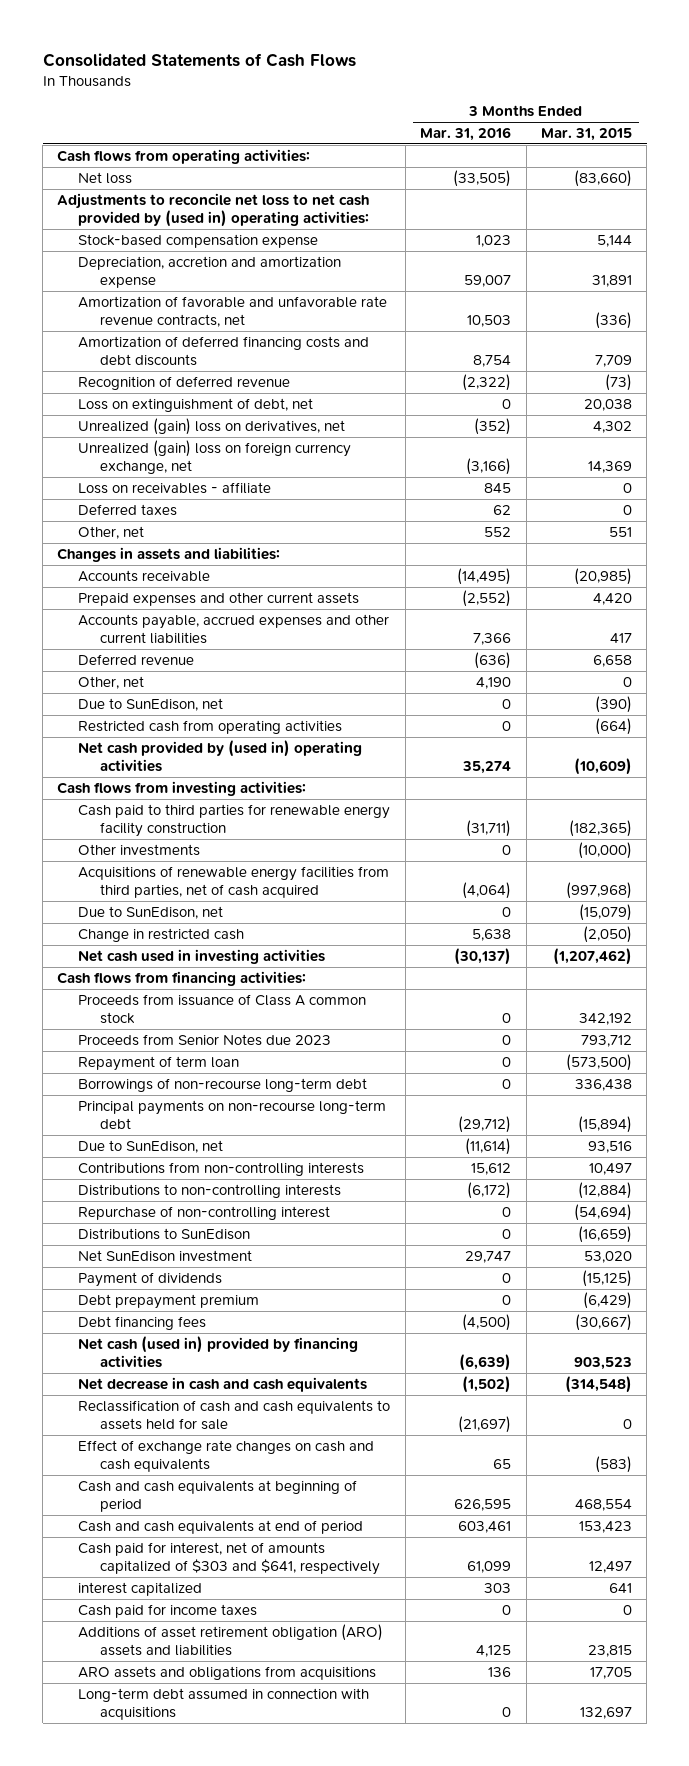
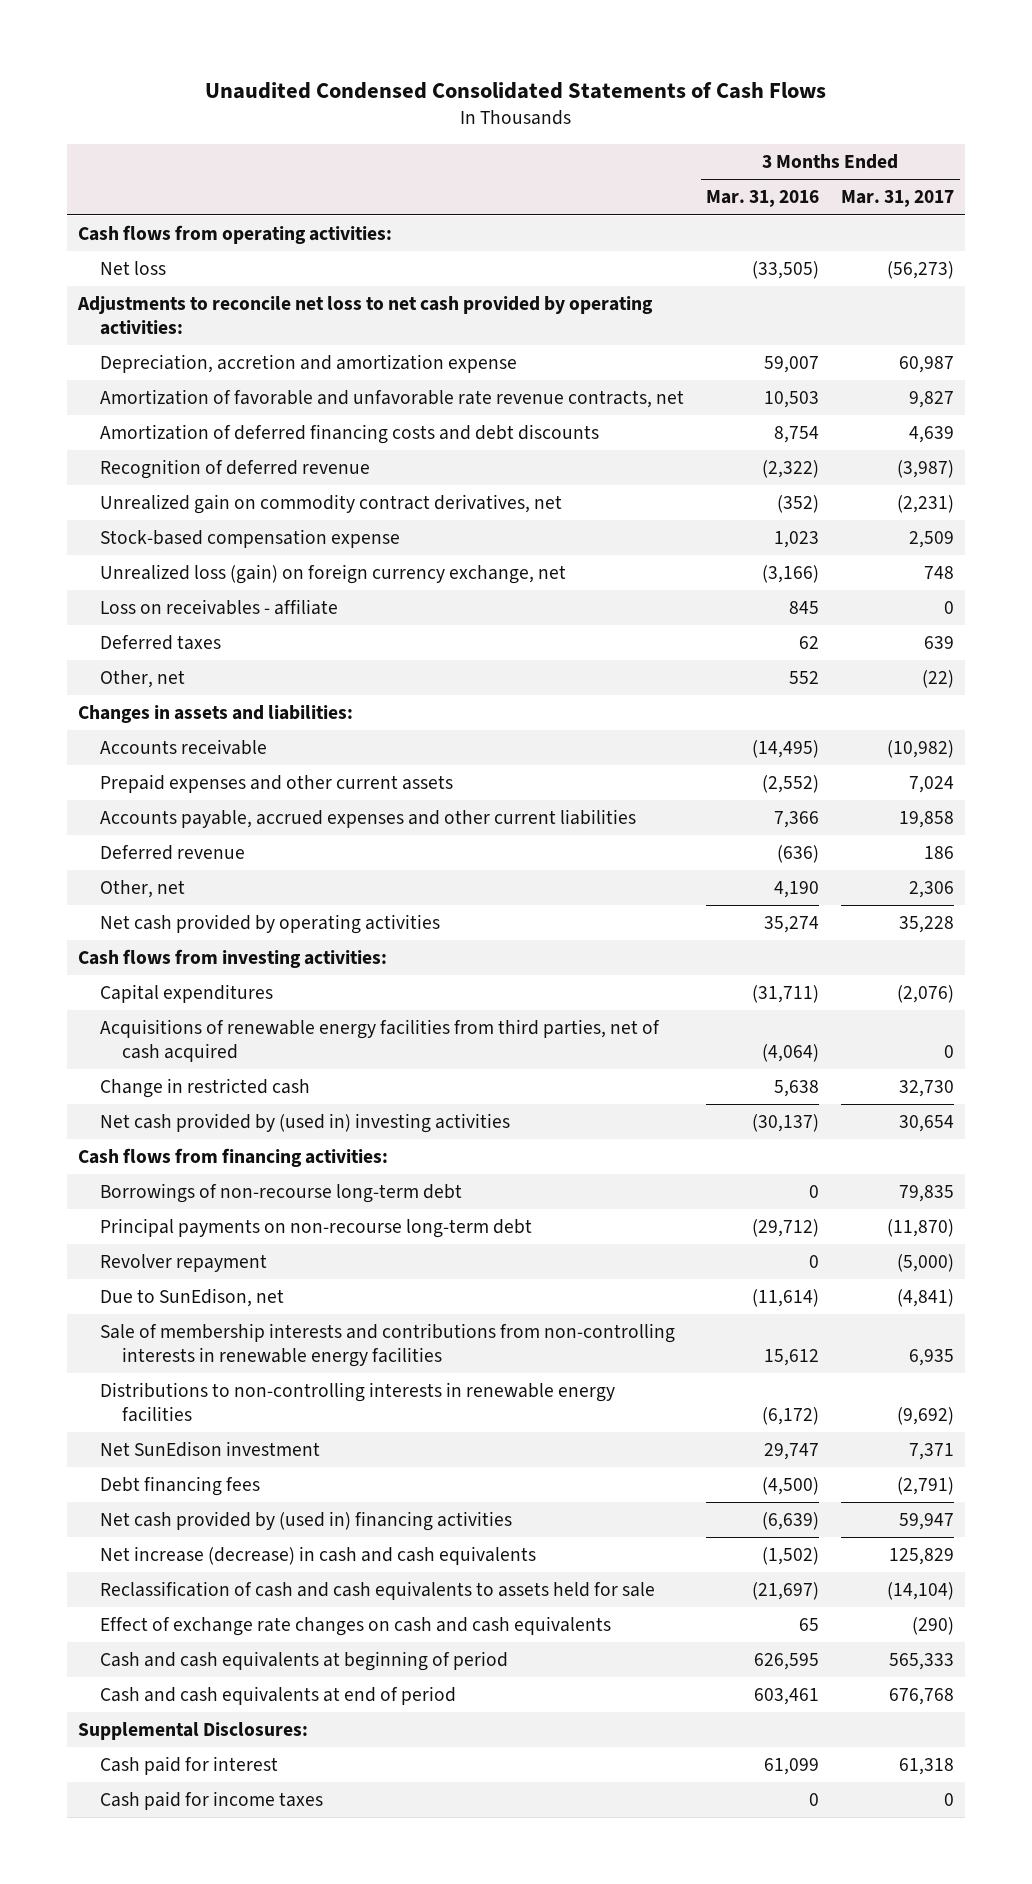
- Consolidated Statements of Cash Flows
+ Unaudited Condensed Consolidated Statements of Cash Flows
- | 3 Months Ended Mar. 31, 2016 | 3 Months Ended Mar. 31, 2015
+ | 3 Months Ended Mar. 31, 2016 | 3 Months Ended Mar. 31, 2017
- Adjustments to reconcile net loss to net cash provided by (used in) operating activities:
+ Adjustments to reconcile net loss to net cash provided by operating activities:
- Loss on extinguishment of debt, net | 0 | 20,038
- Unrealized (gain) loss on derivatives, net | (352) | 4,302
- Unrealized (gain) loss on foreign currency exchange, net | (3,166) | 14,369
+ Unrealized gain on commodity contract derivatives, net | (352) | (2,231)
moved down: Stock-based compensation expense | 1,023 | 2,509
+ Unrealized loss (gain) on foreign currency exchange, net | (3,166) | 748
- Due to SunEdison, net | 0 | (390)
- Restricted cash from operating activities | 0 | (664)
- Net cash provided by (used in) operating activities | 35,274 | (10,609)
+ Net cash provided by operating activities | 35,274 | 35,228
- Cash paid to third parties for renewable energy facility construction | (31,711) | (182,365)
- Other investments | 0 | (10,000)
+ Capital expenditures | (31,711) | (2,076)
- Due to SunEdison, net | 0 | (15,079)
- Net cash used in investing activities | (30,137) | (1,207,462)
+ Net cash provided by (used in) investing activities | (30,137) | 30,654
- Proceeds from issuance of Class A common stock | 0 | 342,192
- Proceeds from Senior Notes due 2023 | 0 | 793,712
- Repayment of term loan | 0 | (573,500)
+ Revolver repayment | 0 | (5,000)
- Contributions from non-controlling interests | 15,612 | 10,497
- Distributions to non-controlling interests | (6,172) | (12,884)
- Repurchase of non-controlling interest | 0 | (54,694)
- Distributions to SunEdison | 0 | (16,659)
+ Sale of membership interests and contributions from non-controlling interests in renewable energy facilities | 15,612 | 6,935
+ Distributions to non-controlling interests in renewable energy facilities | (6,172) | (9,692)
- Payment of dividends | 0 | (15,125)
- Debt prepayment premium | 0 | (6,429)
- Net cash (used in) provided by financing activities | (6,639) | 903,523
- Net decrease in cash and cash equivalents | (1,502) | (314,548)
+ Net cash provided by (used in) financing activities | (6,639) | 59,947
+ Net increase (decrease) in cash and cash equivalents | (1,502) | 125,829
- Cash paid for interest, net of amounts capitalized of $303 and $641, respectively | 61,099 | 12,497
- interest capitalized | 303 | 641
+ Supplemental Disclosures:
+ Cash paid for interest | 61,099 | 61,318
- Additions of asset retirement obligation (ARO) assets and liabilities | 4,125 | 23,815
- ARO assets and obligations from acquisitions | 136 | 17,705
- Long-term debt assumed in connection with acquisitions | 0 | 132,697

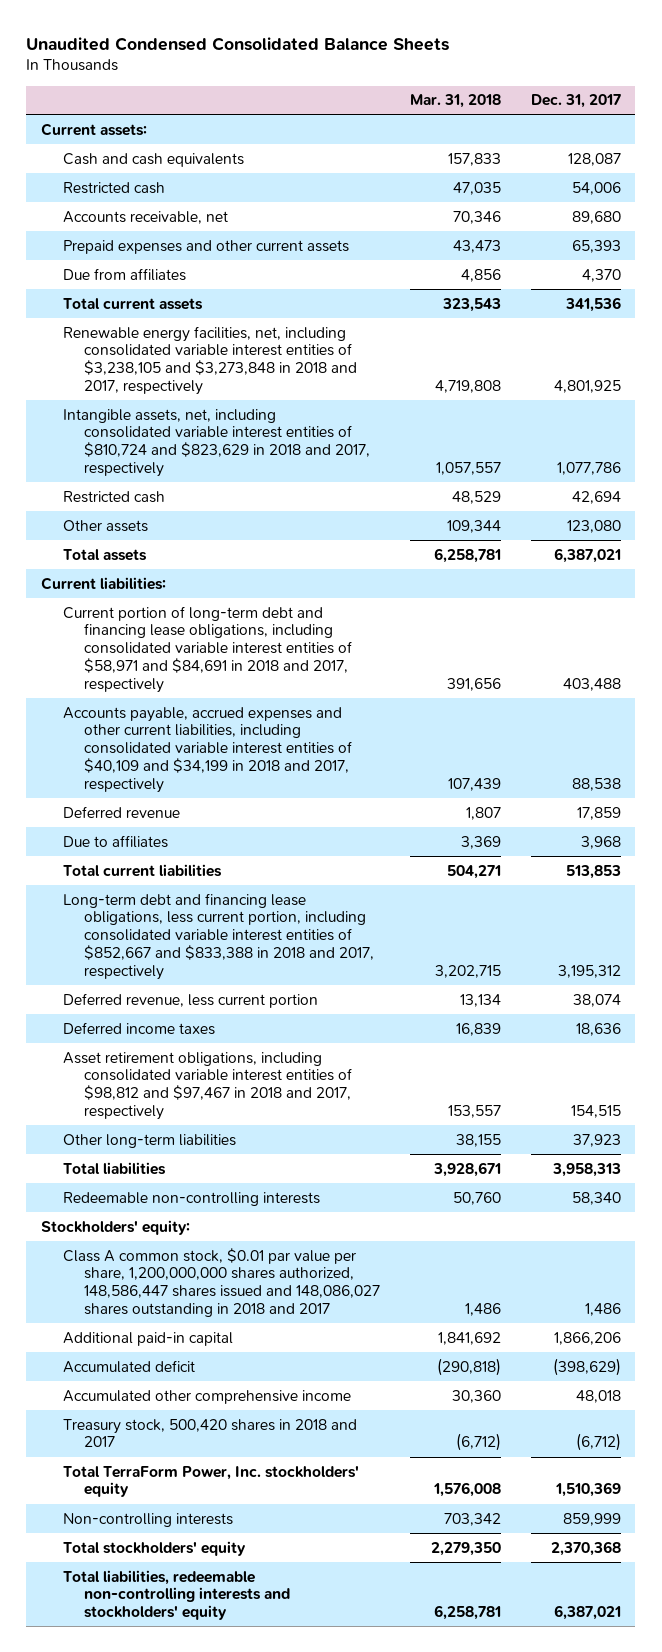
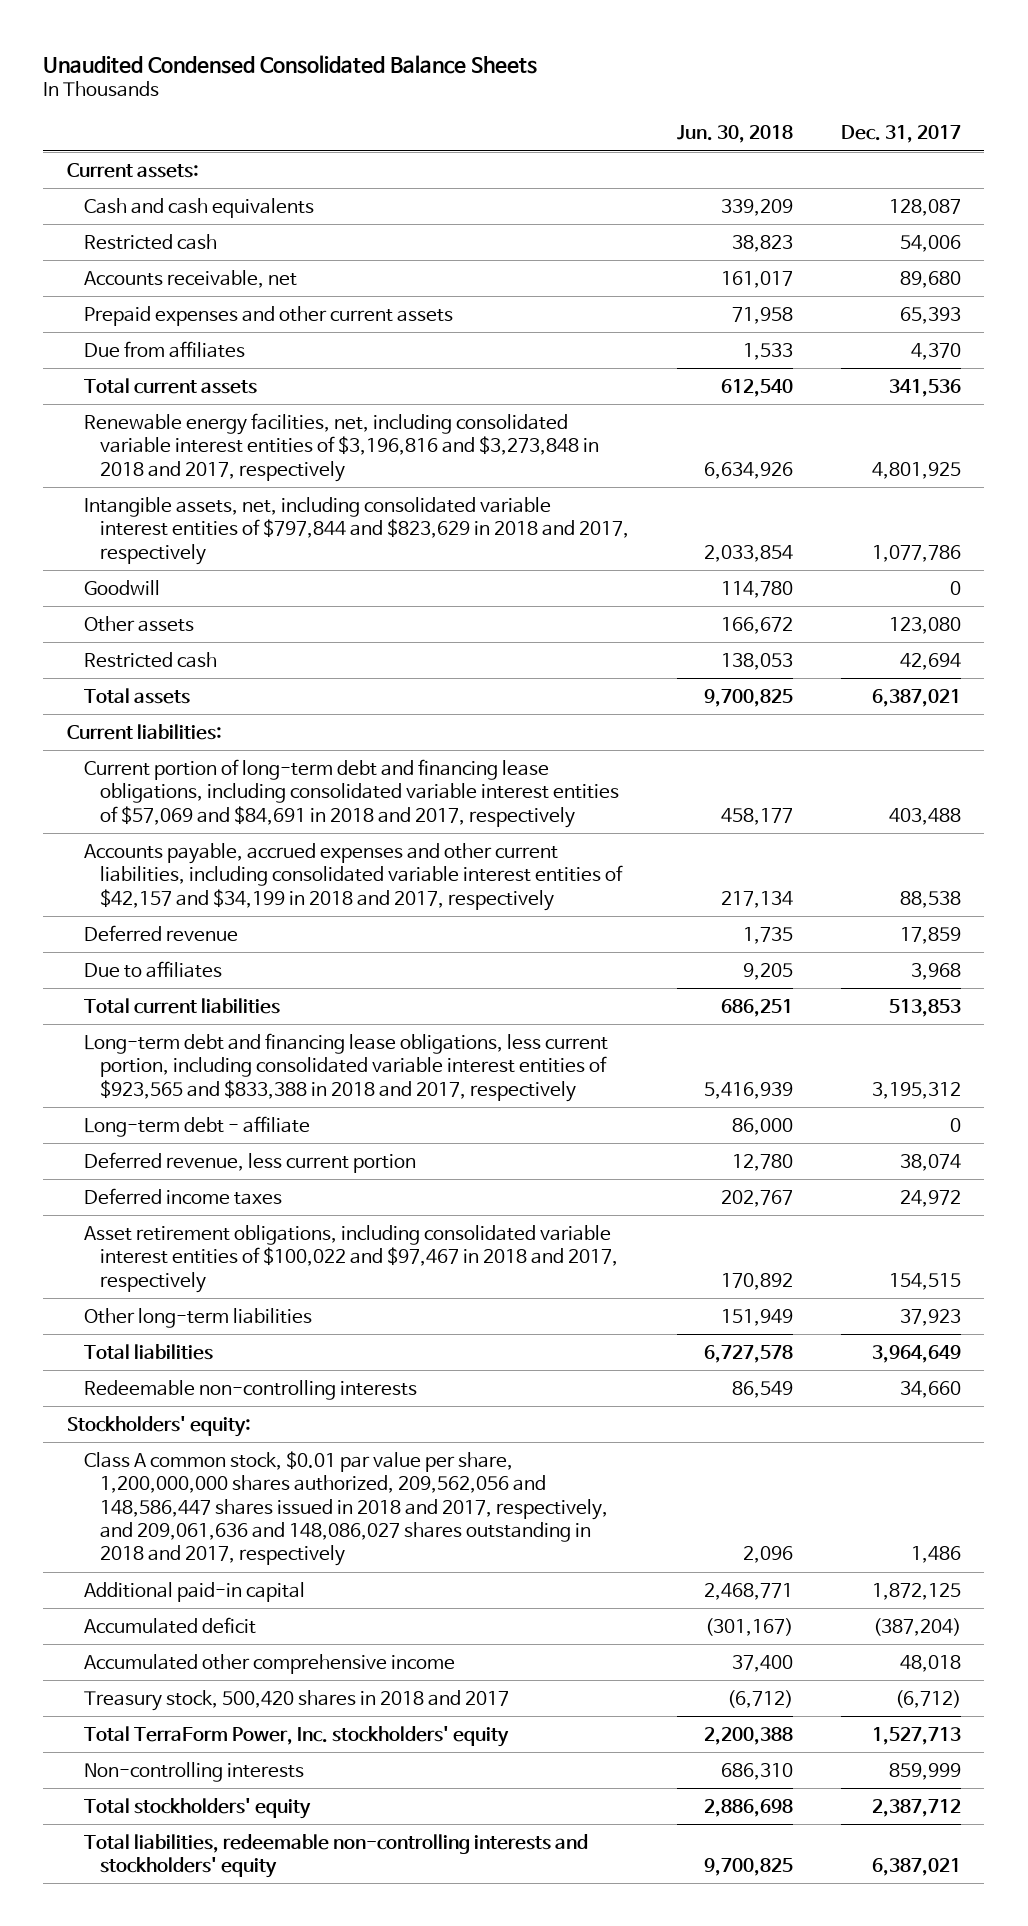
- | Mar. 31, 2018 | Dec. 31, 2017
+ | Jun. 30, 2018 | Dec. 31, 2017
- Renewable energy facilities, net, including consolidated variable interest entities of $3,238,105 and $3,273,848 in 2018 and 2017, respectively | 4,719,808 | 4,801,925
- Intangible assets, net, including consolidated variable interest entities of $810,724 and $823,629 in 2018 and 2017, respectively | 1,057,557 | 1,077,786
+ Renewable energy facilities, net, including consolidated variable interest entities of $3,196,816 and $3,273,848 in 2018 and 2017, respectively | 6,634,926 | 4,801,925
+ Intangible assets, net, including consolidated variable interest entities of $797,844 and $823,629 in 2018 and 2017, respectively | 2,033,854 | 1,077,786
+ Goodwill | 114,780 | 0
moved down: Restricted cash | 138,053 | 42,694
- Current portion of long-term debt and financing lease obligations, including consolidated variable interest entities of $58,971 and $84,691 in 2018 and 2017, respectively | 391,656 | 403,488
- Accounts payable, accrued expenses and other current liabilities, including consolidated variable interest entities of $40,109 and $34,199 in 2018 and 2017, respectively | 107,439 | 88,538
+ Current portion of long-term debt and financing lease obligations, including consolidated variable interest entities of $57,069 and $84,691 in 2018 and 2017, respectively | 458,177 | 403,488
+ Accounts payable, accrued expenses and other current liabilities, including consolidated variable interest entities of $42,157 and $34,199 in 2018 and 2017, respectively | 217,134 | 88,538
- Long-term debt and financing lease obligations, less current portion, including consolidated variable interest entities of $852,667 and $833,388 in 2018 and 2017, respectively | 3,202,715 | 3,195,312
+ Long-term debt and financing lease obligations, less current portion, including consolidated variable interest entities of $923,565 and $833,388 in 2018 and 2017, respectively | 5,416,939 | 3,195,312
+ Long-term debt - affiliate | 86,000 | 0
- Deferred income taxes | 16,839 | 18,636
- Asset retirement obligations, including consolidated variable interest entities of $98,812 and $97,467 in 2018 and 2017, respectively | 153,557 | 154,515
+ Deferred income taxes | 202,767 | 24,972
+ Asset retirement obligations, including consolidated variable interest entities of $100,022 and $97,467 in 2018 and 2017, respectively | 170,892 | 154,515
- Total liabilities | 3,928,671 | 3,958,313
- Redeemable non-controlling interests | 50,760 | 58,340
+ Total liabilities | 6,727,578 | 3,964,649
+ Redeemable non-controlling interests | 86,549 | 34,660
- Class A common stock, $0.01 par value per share, 1,200,000,000 shares authorized, 148,586,447 shares issued and 148,086,027 shares outstanding in 2018 and 2017 | 1,486 | 1,486
- Additional paid-in capital | 1,841,692 | 1,866,206
- Accumulated deficit | (290,818) | (398,629)
+ Class A common stock, $0.01 par value per share, 1,200,000,000 shares authorized, 209,562,056 and 148,586,447 shares issued in 2018 and 2017, respectively, and 209,061,636 and 148,086,027 shares outstanding in 2018 and 2017, respectively | 2,096 | 1,486
+ Additional paid-in capital | 2,468,771 | 1,872,125
+ Accumulated deficit | (301,167) | (387,204)
- Total TerraForm Power, Inc. stockholders' equity | 1,576,008 | 1,510,369
+ Total TerraForm Power, Inc. stockholders' equity | 2,200,388 | 1,527,713
- Total stockholders' equity | 2,279,350 | 2,370,368
+ Total stockholders' equity | 2,886,698 | 2,387,712

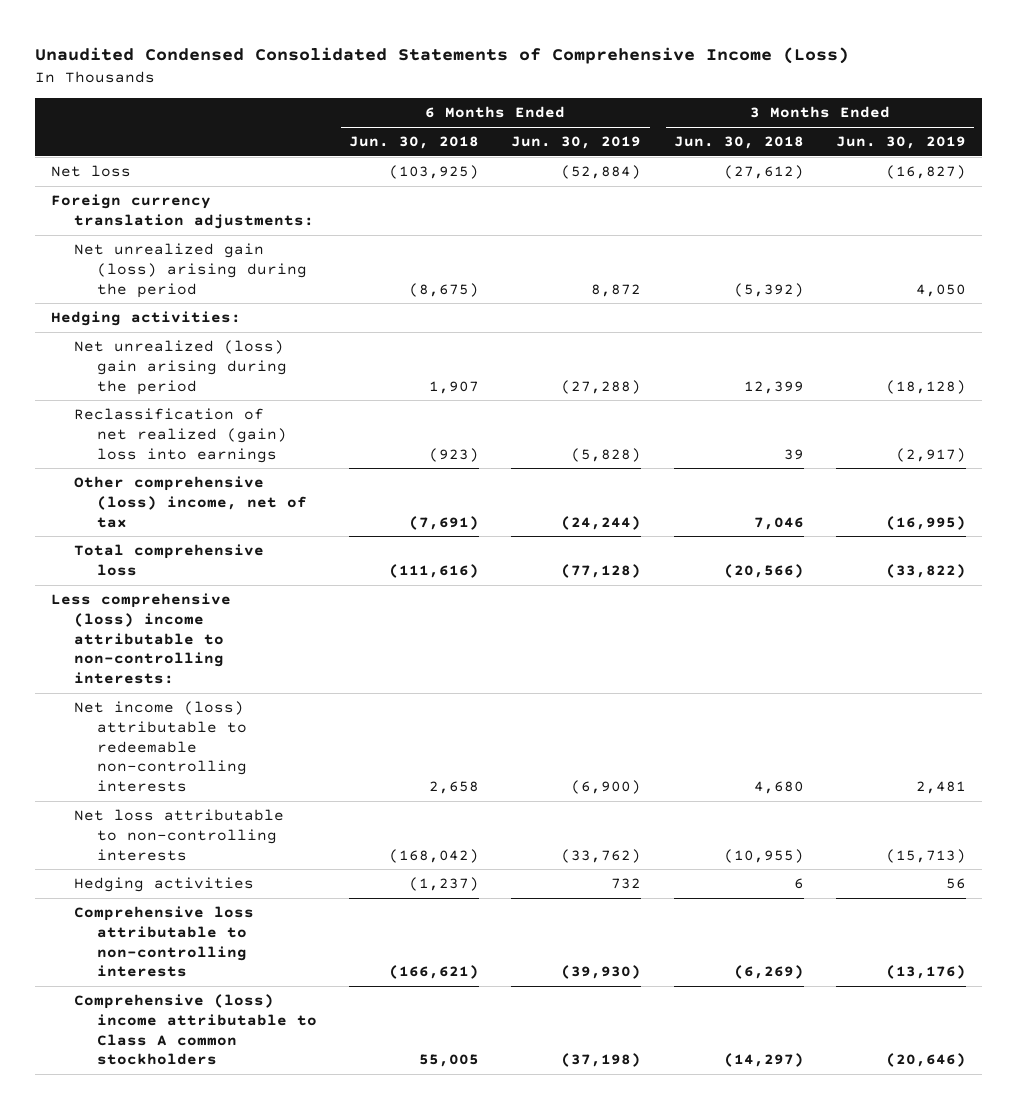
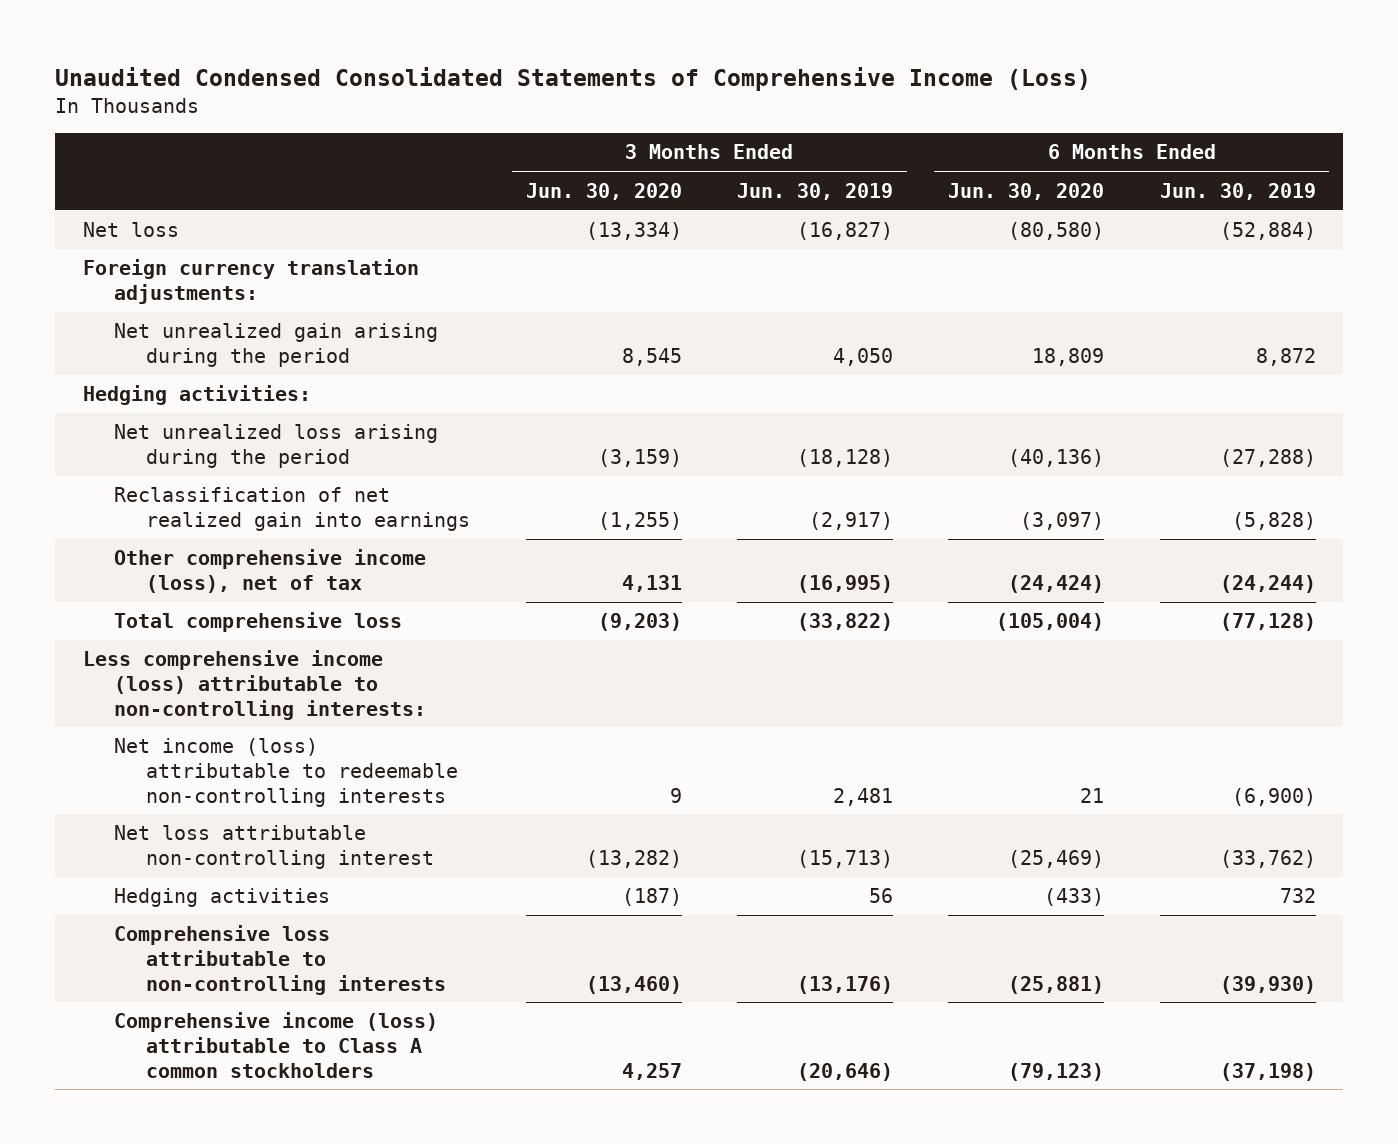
- | 6 Months Ended Jun. 30, 2018 | 6 Months Ended Jun. 30, 2019 | 3 Months Ended Jun. 30, 2018 | 3 Months Ended Jun. 30, 2019
+ | 3 Months Ended Jun. 30, 2020 | 3 Months Ended Jun. 30, 2019 | 6 Months Ended Jun. 30, 2020 | 6 Months Ended Jun. 30, 2019
- Net unrealized gain (loss) arising during the period | (8,675) | 8,872 | (5,392) | 4,050
+ Net unrealized gain arising during the period | 8,545 | 4,050 | 18,809 | 8,872
- Net unrealized (loss) gain arising during the period | 1,907 | (27,288) | 12,399 | (18,128)
- Reclassification of net realized (gain) loss into earnings | (923) | (5,828) | 39 | (2,917)
- Other comprehensive (loss) income, net of tax | (7,691) | (24,244) | 7,046 | (16,995)
+ Net unrealized loss arising during the period | (3,159) | (18,128) | (40,136) | (27,288)
+ Reclassification of net realized gain into earnings | (1,255) | (2,917) | (3,097) | (5,828)
+ Other comprehensive income (loss), net of tax | 4,131 | (16,995) | (24,424) | (24,244)
- Less comprehensive (loss) income attributable to non-controlling interests:
+ Less comprehensive income (loss) attributable to non-controlling interests:
- Net loss attributable to non-controlling interests | (168,042) | (33,762) | (10,955) | (15,713)
+ Net loss attributable non-controlling interest | (13,282) | (15,713) | (25,469) | (33,762)
- Comprehensive (loss) income attributable to Class A common stockholders | 55,005 | (37,198) | (14,297) | (20,646)
+ Comprehensive income (loss) attributable to Class A common stockholders | 4,257 | (20,646) | (79,123) | (37,198)

